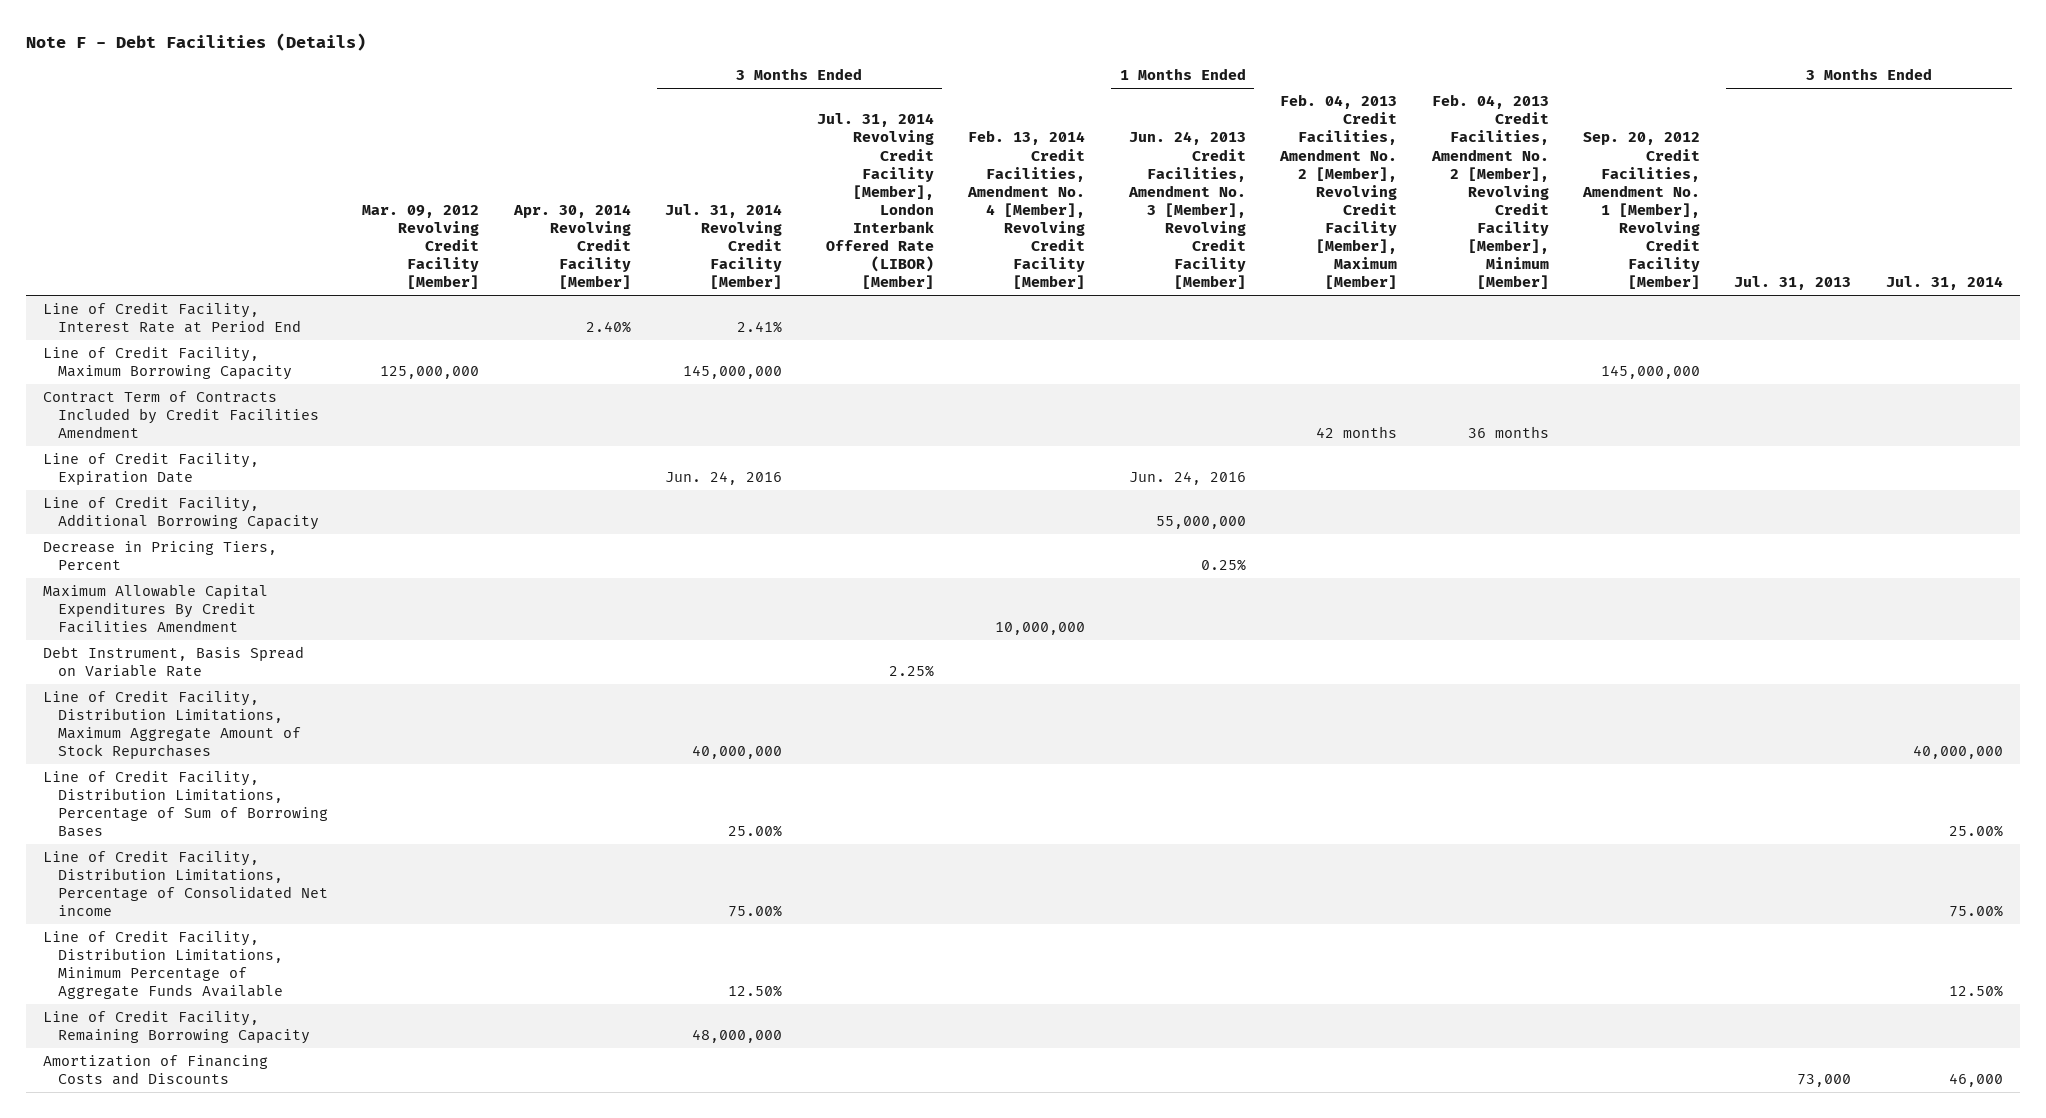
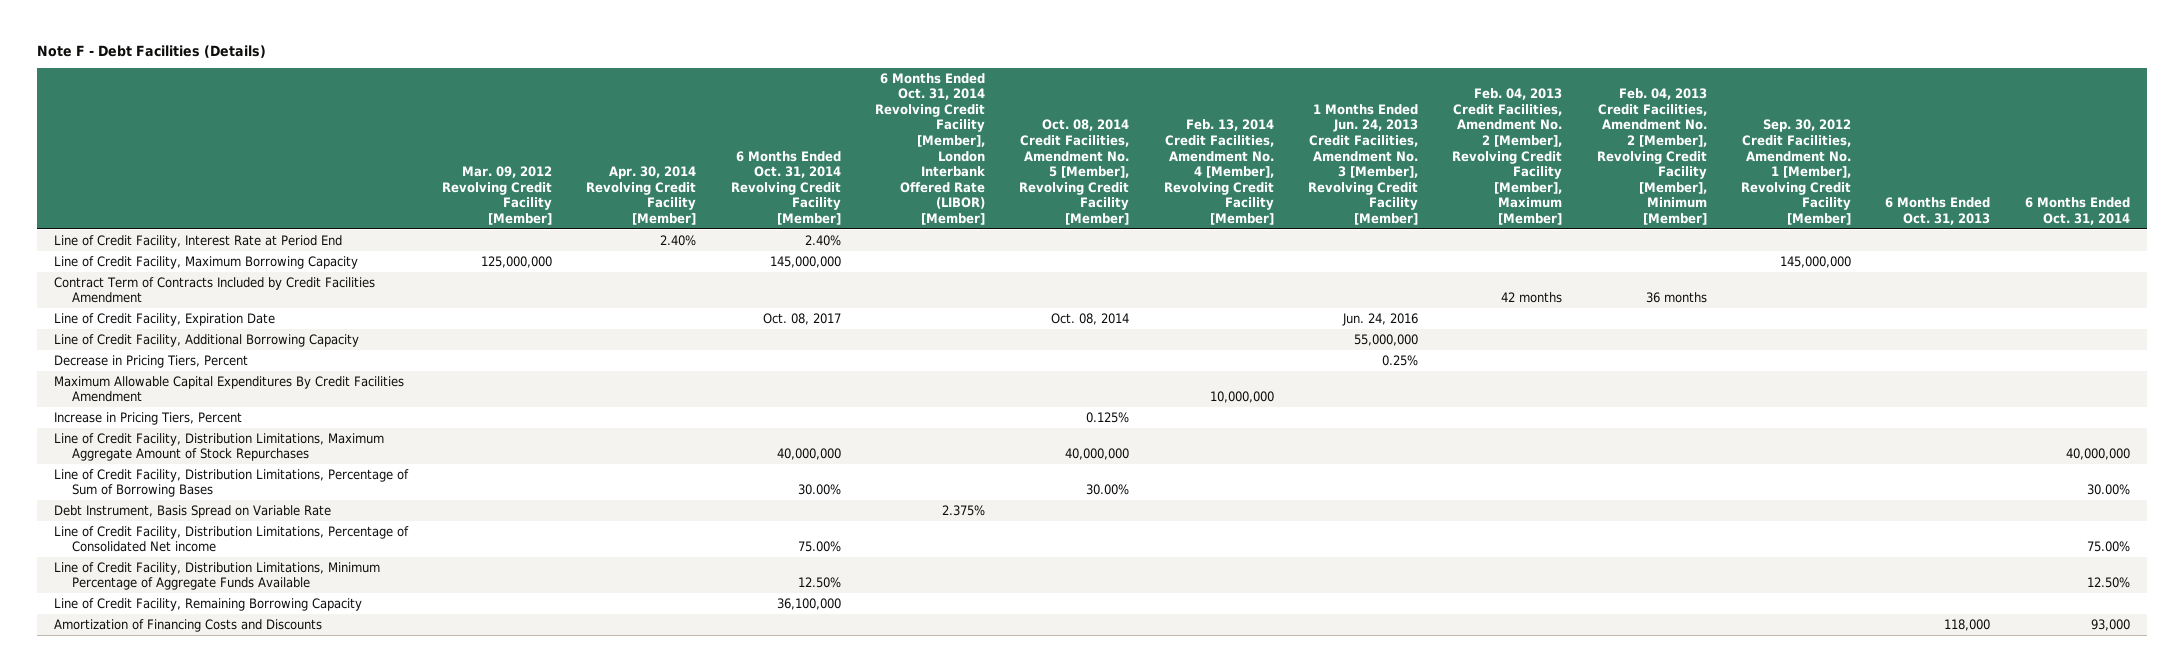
- | Mar. 09, 2012 Revolving Credit Facility [Member] | Apr. 30, 2014 Revolving Credit Facility [Member] | 3 Months Ended Jul. 31, 2014 Revolving Credit Facility [Member] | 3 Months Ended Jul. 31, 2014 Revolving Credit Facility [Member], London Interbank Offered Rate (LIBOR) [Member] | Feb. 13, 2014 Credit Facilities, Amendment No. 4 [Member], Revolving Credit Facility [Member] | 1 Months Ended Jun. 24, 2013 Credit Facilities, Amendment No. 3 [Member], Revolving Credit Facility [Member] | Feb. 04, 2013 Credit Facilities, Amendment No. 2 [Member], Revolving Credit Facility [Member], Maximum [Member] | Feb. 04, 2013 Credit Facilities, Amendment No. 2 [Member], Revolving Credit Facility [Member], Minimum [Member] | Sep. 20, 2012 Credit Facilities, Amendment No. 1 [Member], Revolving Credit Facility [Member] | 3 Months Ended Jul. 31, 2013 | 3 Months Ended Jul. 31, 2014
+ | Mar. 09, 2012 Revolving Credit Facility [Member] | Apr. 30, 2014 Revolving Credit Facility [Member] | 6 Months Ended Oct. 31, 2014 Revolving Credit Facility [Member] | 6 Months Ended Oct. 31, 2014 Revolving Credit Facility [Member], London Interbank Offered Rate (LIBOR) [Member] | Oct. 08, 2014 Credit Facilities, Amendment No. 5 [Member], Revolving Credit Facility [Member] | Feb. 13, 2014 Credit Facilities, Amendment No. 4 [Member], Revolving Credit Facility [Member] | 1 Months Ended Jun. 24, 2013 Credit Facilities, Amendment No. 3 [Member], Revolving Credit Facility [Member] | Feb. 04, 2013 Credit Facilities, Amendment No. 2 [Member], Revolving Credit Facility [Member], Maximum [Member] | Feb. 04, 2013 Credit Facilities, Amendment No. 2 [Member], Revolving Credit Facility [Member], Minimum [Member] | Sep. 30, 2012 Credit Facilities, Amendment No. 1 [Member], Revolving Credit Facility [Member] | 6 Months Ended Oct. 31, 2013 | 6 Months Ended Oct. 31, 2014
+ Increase in Pricing Tiers, Percent | | | | | 0.125% | | | | | | |
moved down: Debt Instrument, Basis Spread on Variable Rate | | | | 2.375% | | | | | | | |

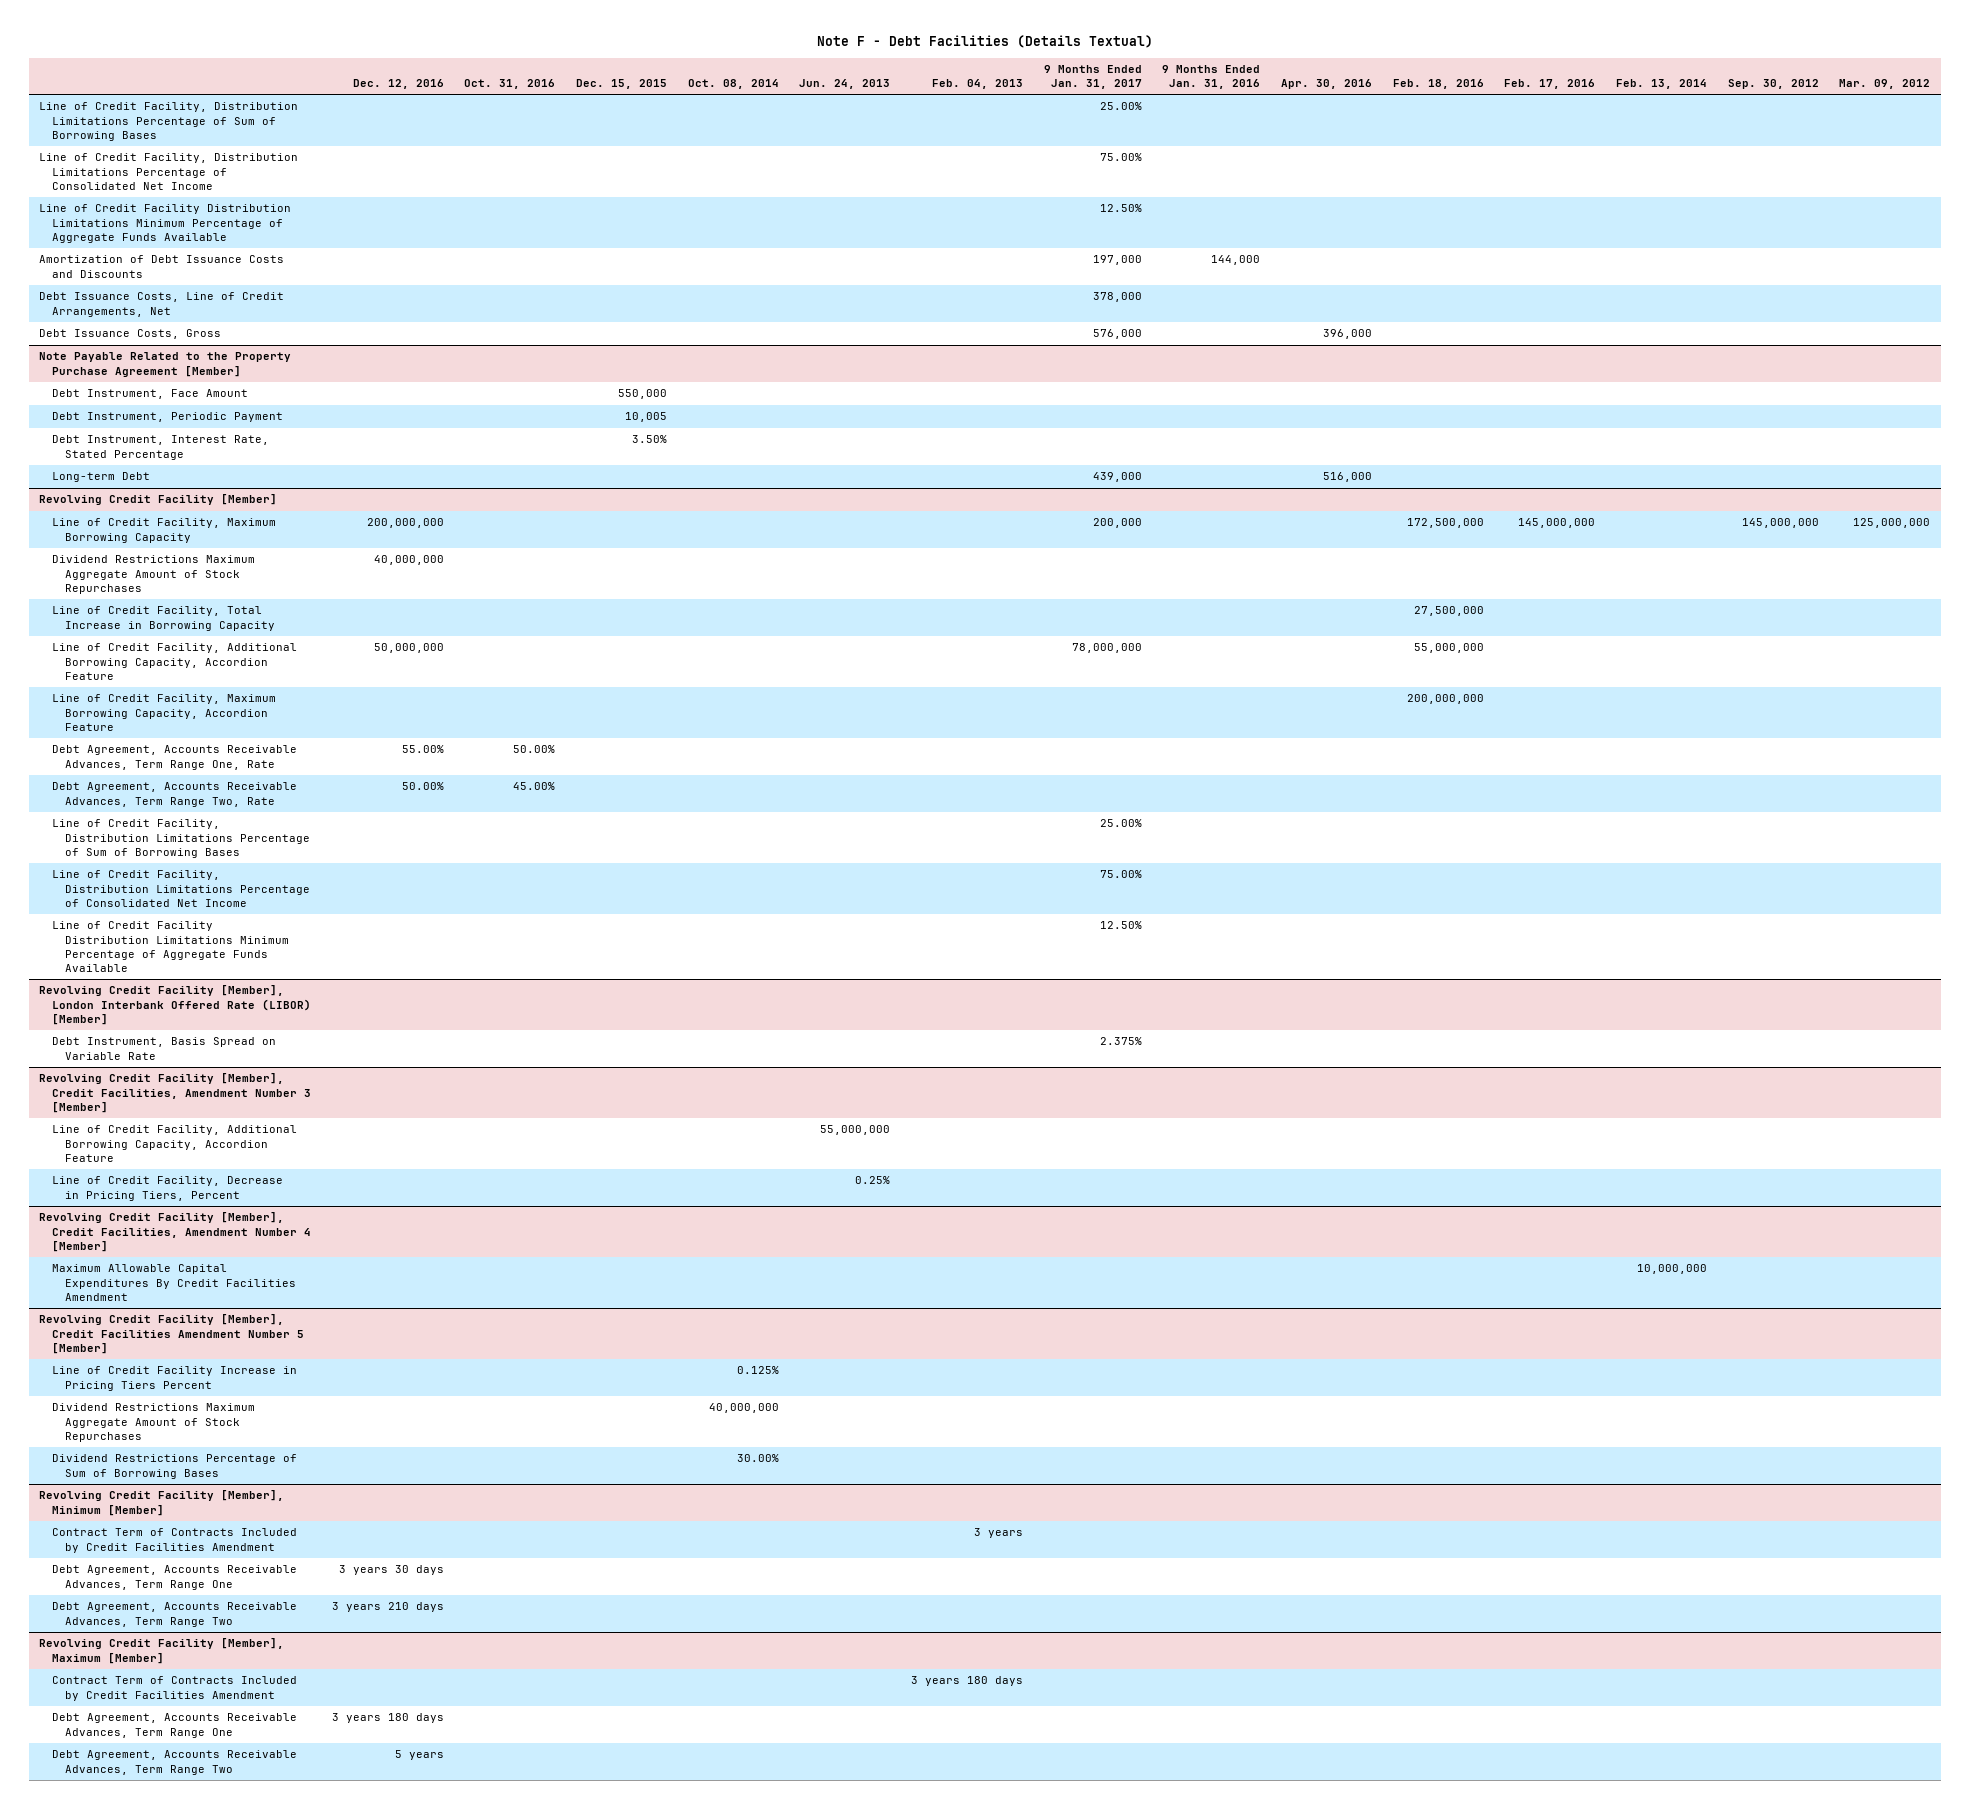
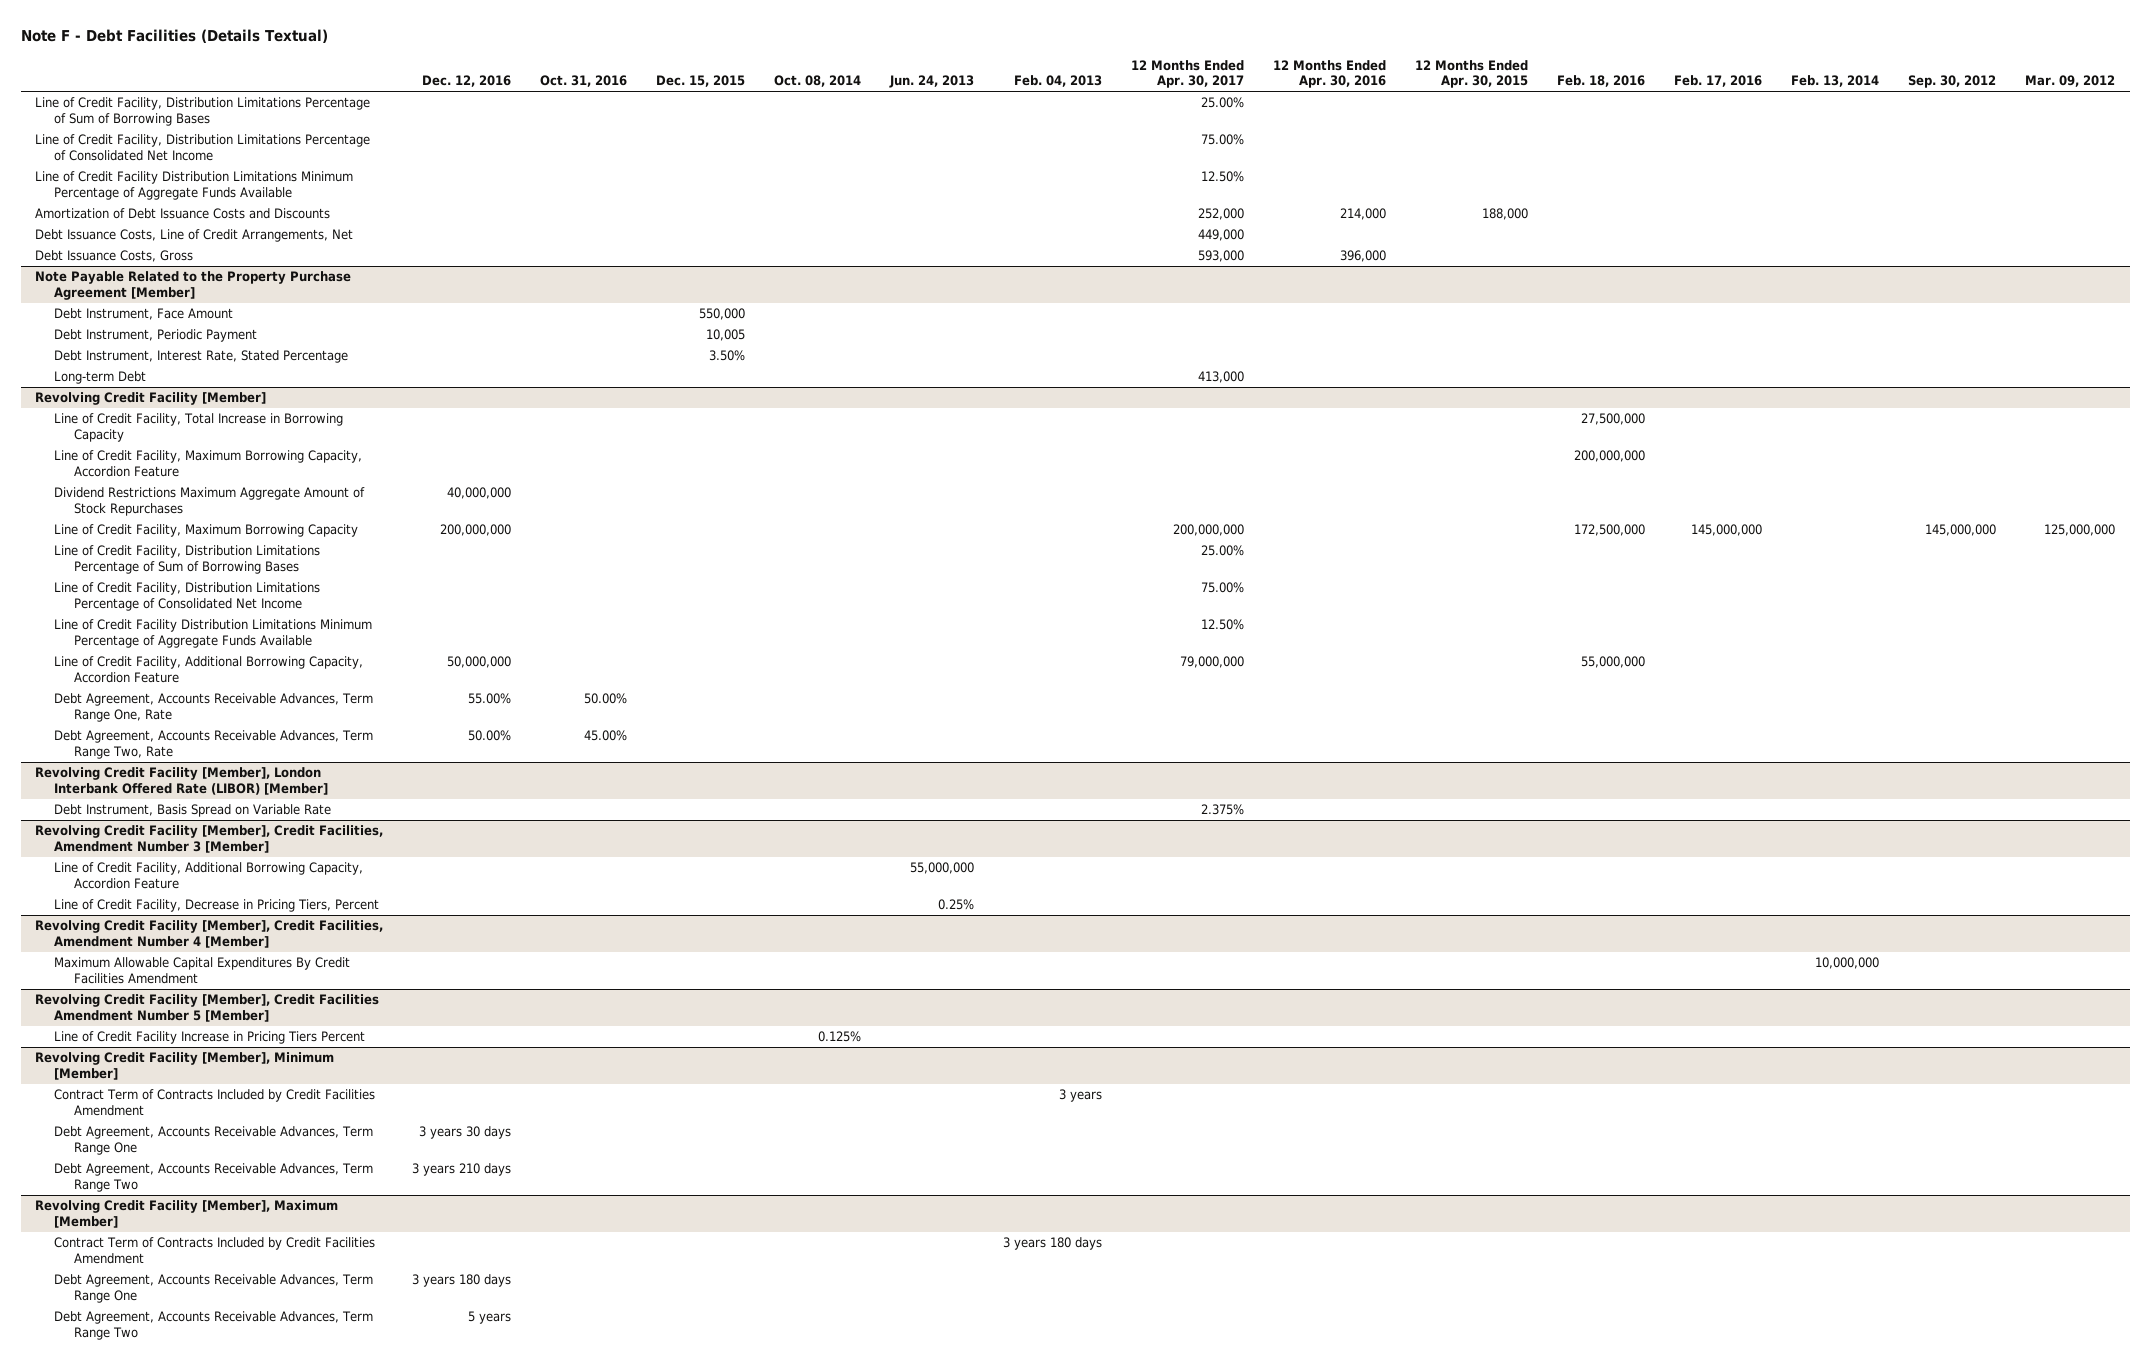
- | Dec. 12, 2016 | Oct. 31, 2016 | Dec. 15, 2015 | Oct. 08, 2014 | Jun. 24, 2013 | Feb. 04, 2013 | 9 Months Ended Jan. 31, 2017 | 9 Months Ended Jan. 31, 2016 | Apr. 30, 2016 | Feb. 18, 2016 | Feb. 17, 2016 | Feb. 13, 2014 | Sep. 30, 2012 | Mar. 09, 2012
+ | Dec. 12, 2016 | Oct. 31, 2016 | Dec. 15, 2015 | Oct. 08, 2014 | Jun. 24, 2013 | Feb. 04, 2013 | 12 Months Ended Apr. 30, 2017 | 12 Months Ended Apr. 30, 2016 | 12 Months Ended Apr. 30, 2015 | Feb. 18, 2016 | Feb. 17, 2016 | Feb. 13, 2014 | Sep. 30, 2012 | Mar. 09, 2012
@ Revolving Credit Facility [Member]
moved down: Dividend Restrictions Maximum Aggregate Amount of Stock Repurchases | 40,000,000 | | | | | | | | | | | | |
moved down: Line of Credit Facility, Maximum Borrowing Capacity | 200,000,000 | | | | | | 200,000,000 | | | 172,500,000 | 145,000,000 | | 145,000,000 | 125,000,000
moved down: Line of Credit Facility, Additional Borrowing Capacity, Accordion Feature | 50,000,000 | | | | | | 79,000,000 | | | 55,000,000 | | | |
moved down: Debt Agreement, Accounts Receivable Advances, Term Range One, Rate | 55.00% | 50.00% | | | | | | | | | | | |
moved down: Debt Agreement, Accounts Receivable Advances, Term Range Two, Rate | 50.00% | 45.00% | | | | | | | | | | | |
@ Revolving Credit Facility [Member], Credit Facilities Amendment Number 5 [Member]
- Dividend Restrictions Maximum Aggregate Amount of Stock Repurchases | | | | 40,000,000 | | | | | | | | | |
- Dividend Restrictions Percentage of Sum of Borrowing Bases | | | | 30.00% | | | | | | | | | |

